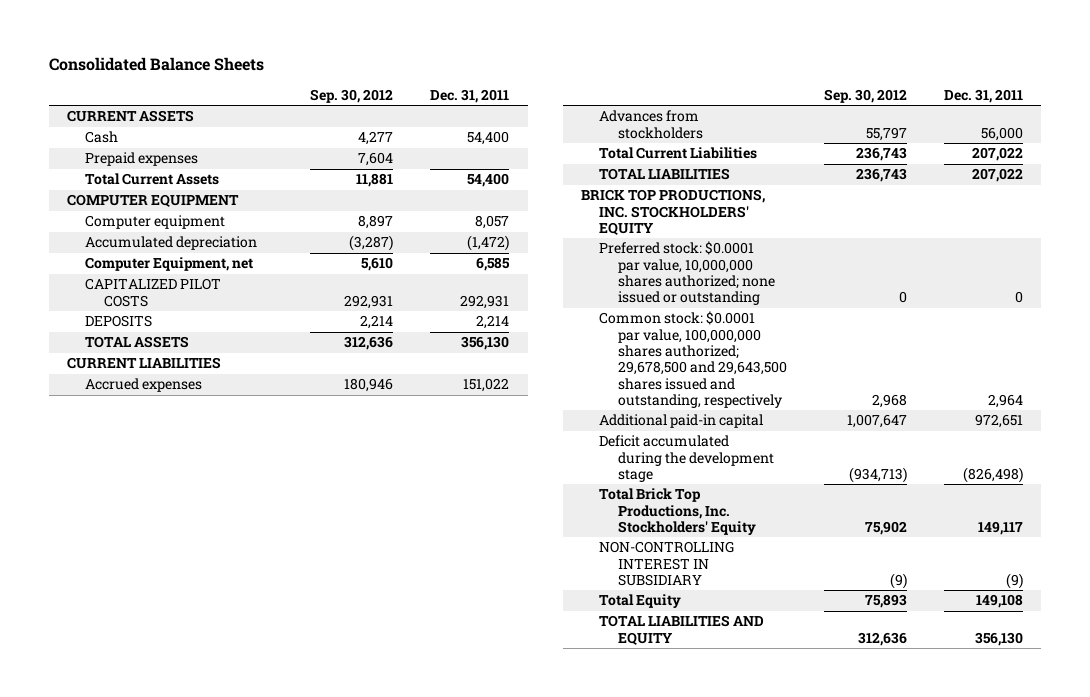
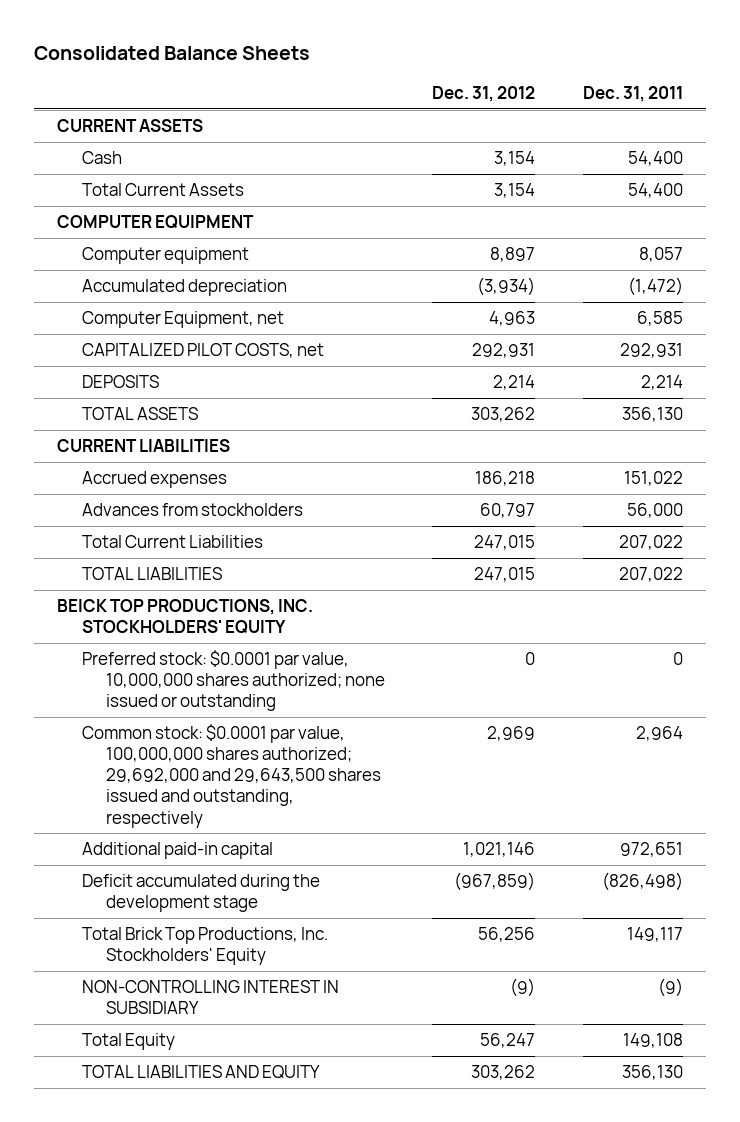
- | Sep. 30, 2012 | Dec. 31, 2011
+ | Dec. 31, 2012 | Dec. 31, 2011
- Prepaid expenses | 7,604 |
- CAPITALIZED PILOT COSTS | 292,931 | 292,931
+ CAPITALIZED PILOT COSTS, net | 292,931 | 292,931
- BRICK TOP PRODUCTIONS, INC. STOCKHOLDERS' EQUITY
+ BEICK TOP PRODUCTIONS, INC. STOCKHOLDERS' EQUITY
- Common stock: $0.0001 par value, 100,000,000 shares authorized; 29,678,500 and 29,643,500 shares issued and outstanding, respectively | 2,968 | 2,964
+ Common stock: $0.0001 par value, 100,000,000 shares authorized; 29,692,000 and 29,643,500 shares issued and outstanding, respectively | 2,969 | 2,964

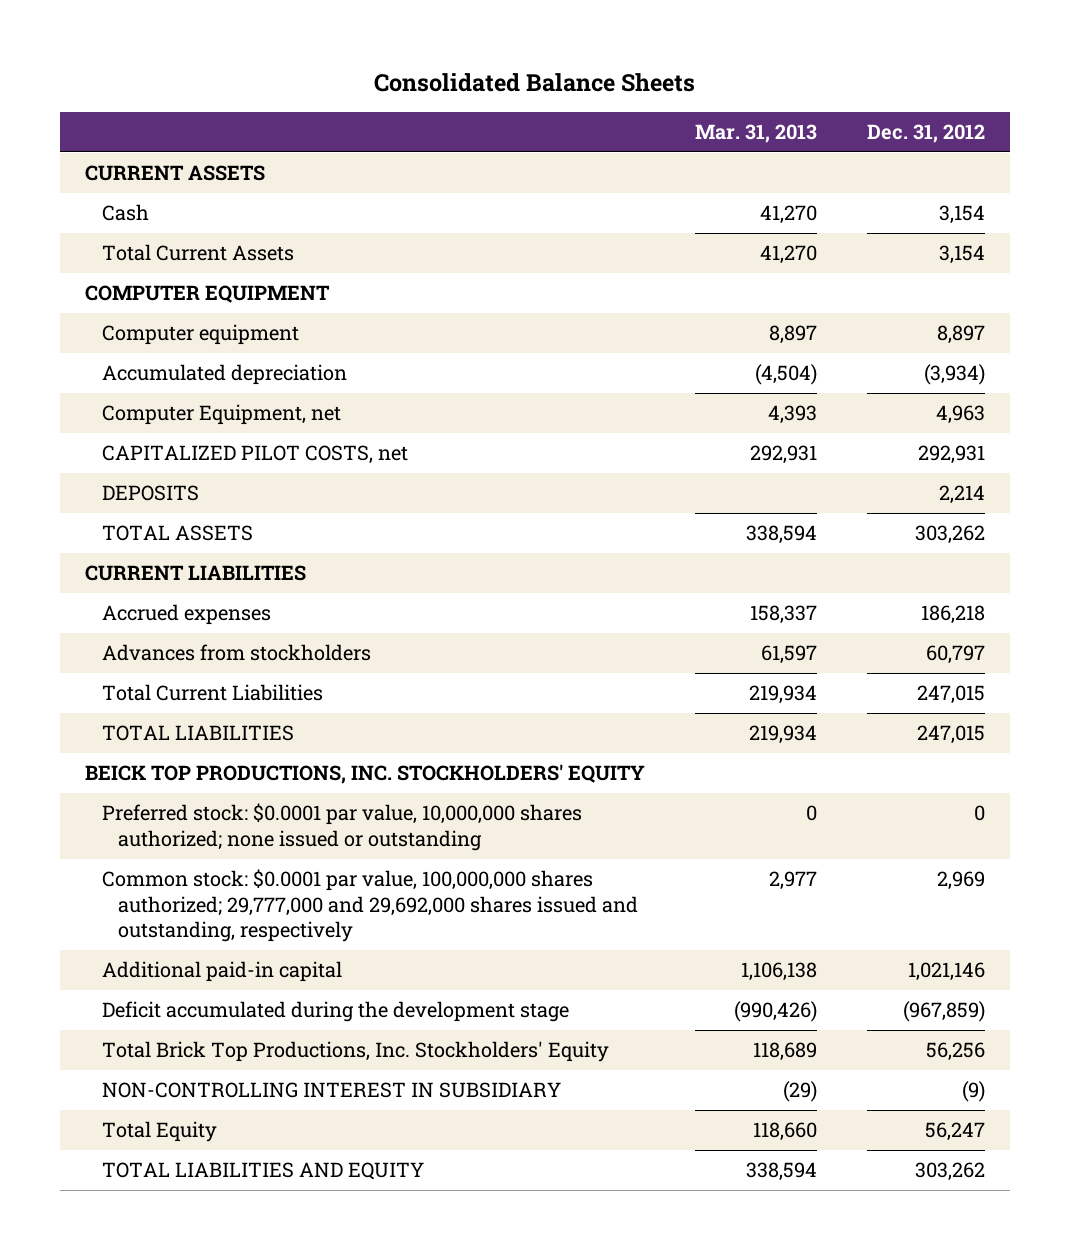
- | Dec. 31, 2012 | Dec. 31, 2011
+ | Mar. 31, 2013 | Dec. 31, 2012
- Common stock: $0.0001 par value, 100,000,000 shares authorized; 29,692,000 and 29,643,500 shares issued and outstanding, respectively | 2,969 | 2,964
+ Common stock: $0.0001 par value, 100,000,000 shares authorized; 29,777,000 and 29,692,000 shares issued and outstanding, respectively | 2,977 | 2,969

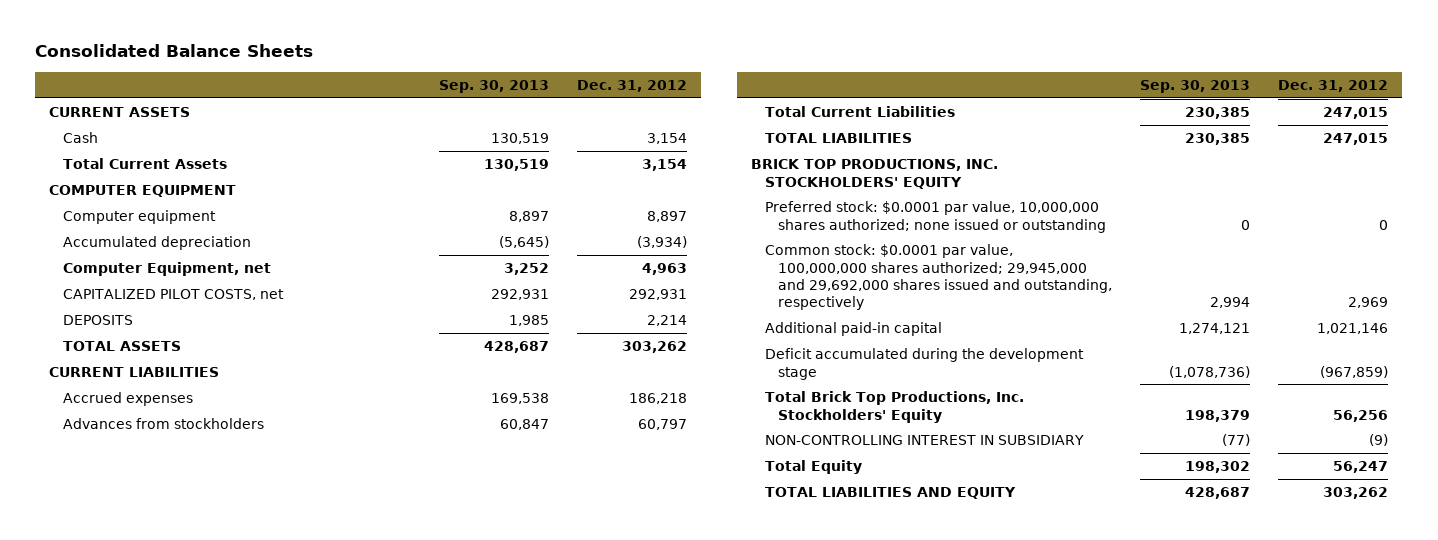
- | Mar. 31, 2013 | Dec. 31, 2012
+ | Sep. 30, 2013 | Dec. 31, 2012
- BEICK TOP PRODUCTIONS, INC. STOCKHOLDERS' EQUITY
+ BRICK TOP PRODUCTIONS, INC. STOCKHOLDERS' EQUITY
- Common stock: $0.0001 par value, 100,000,000 shares authorized; 29,777,000 and 29,692,000 shares issued and outstanding, respectively | 2,977 | 2,969
+ Common stock: $0.0001 par value, 100,000,000 shares authorized; 29,945,000 and 29,692,000 shares issued and outstanding, respectively | 2,994 | 2,969

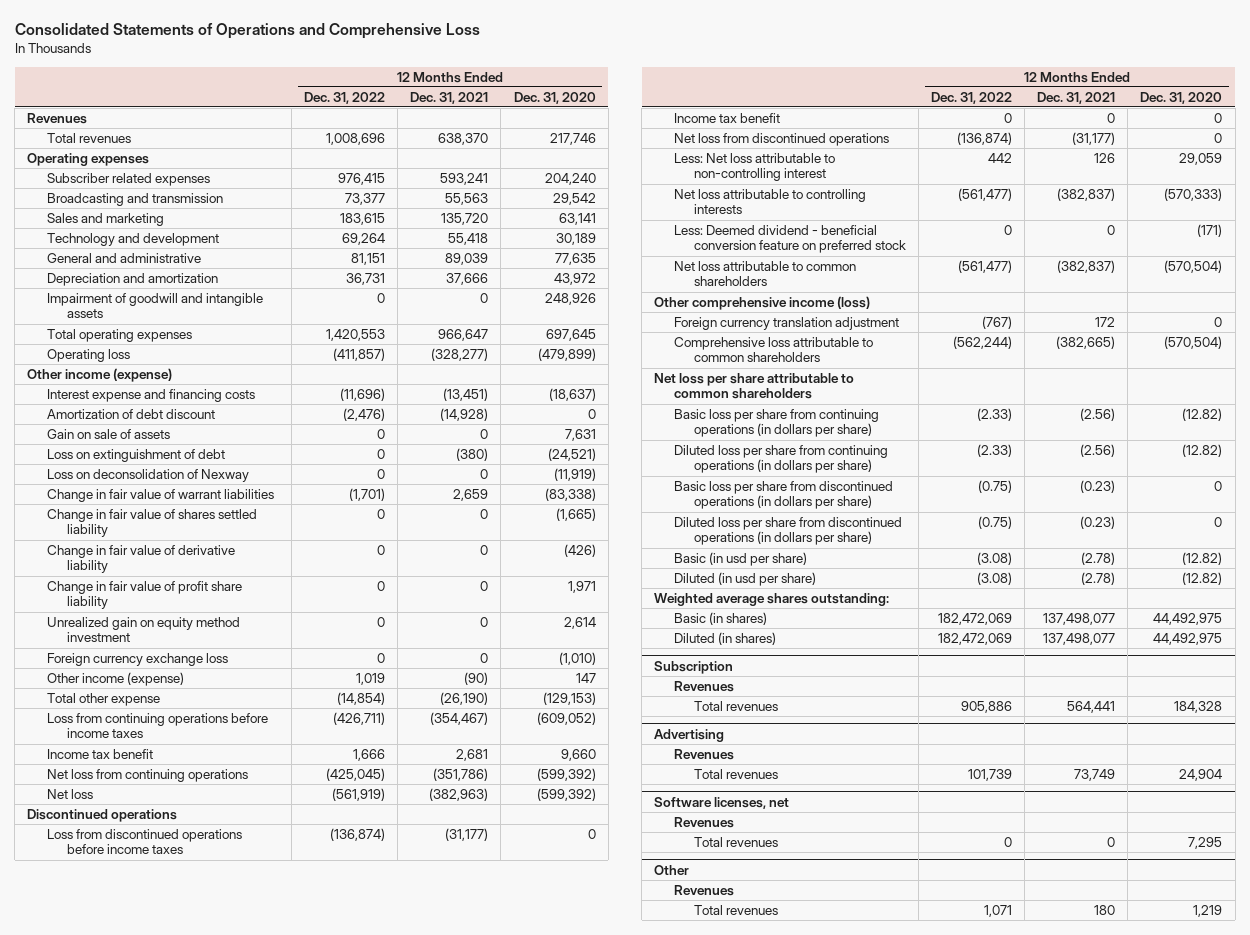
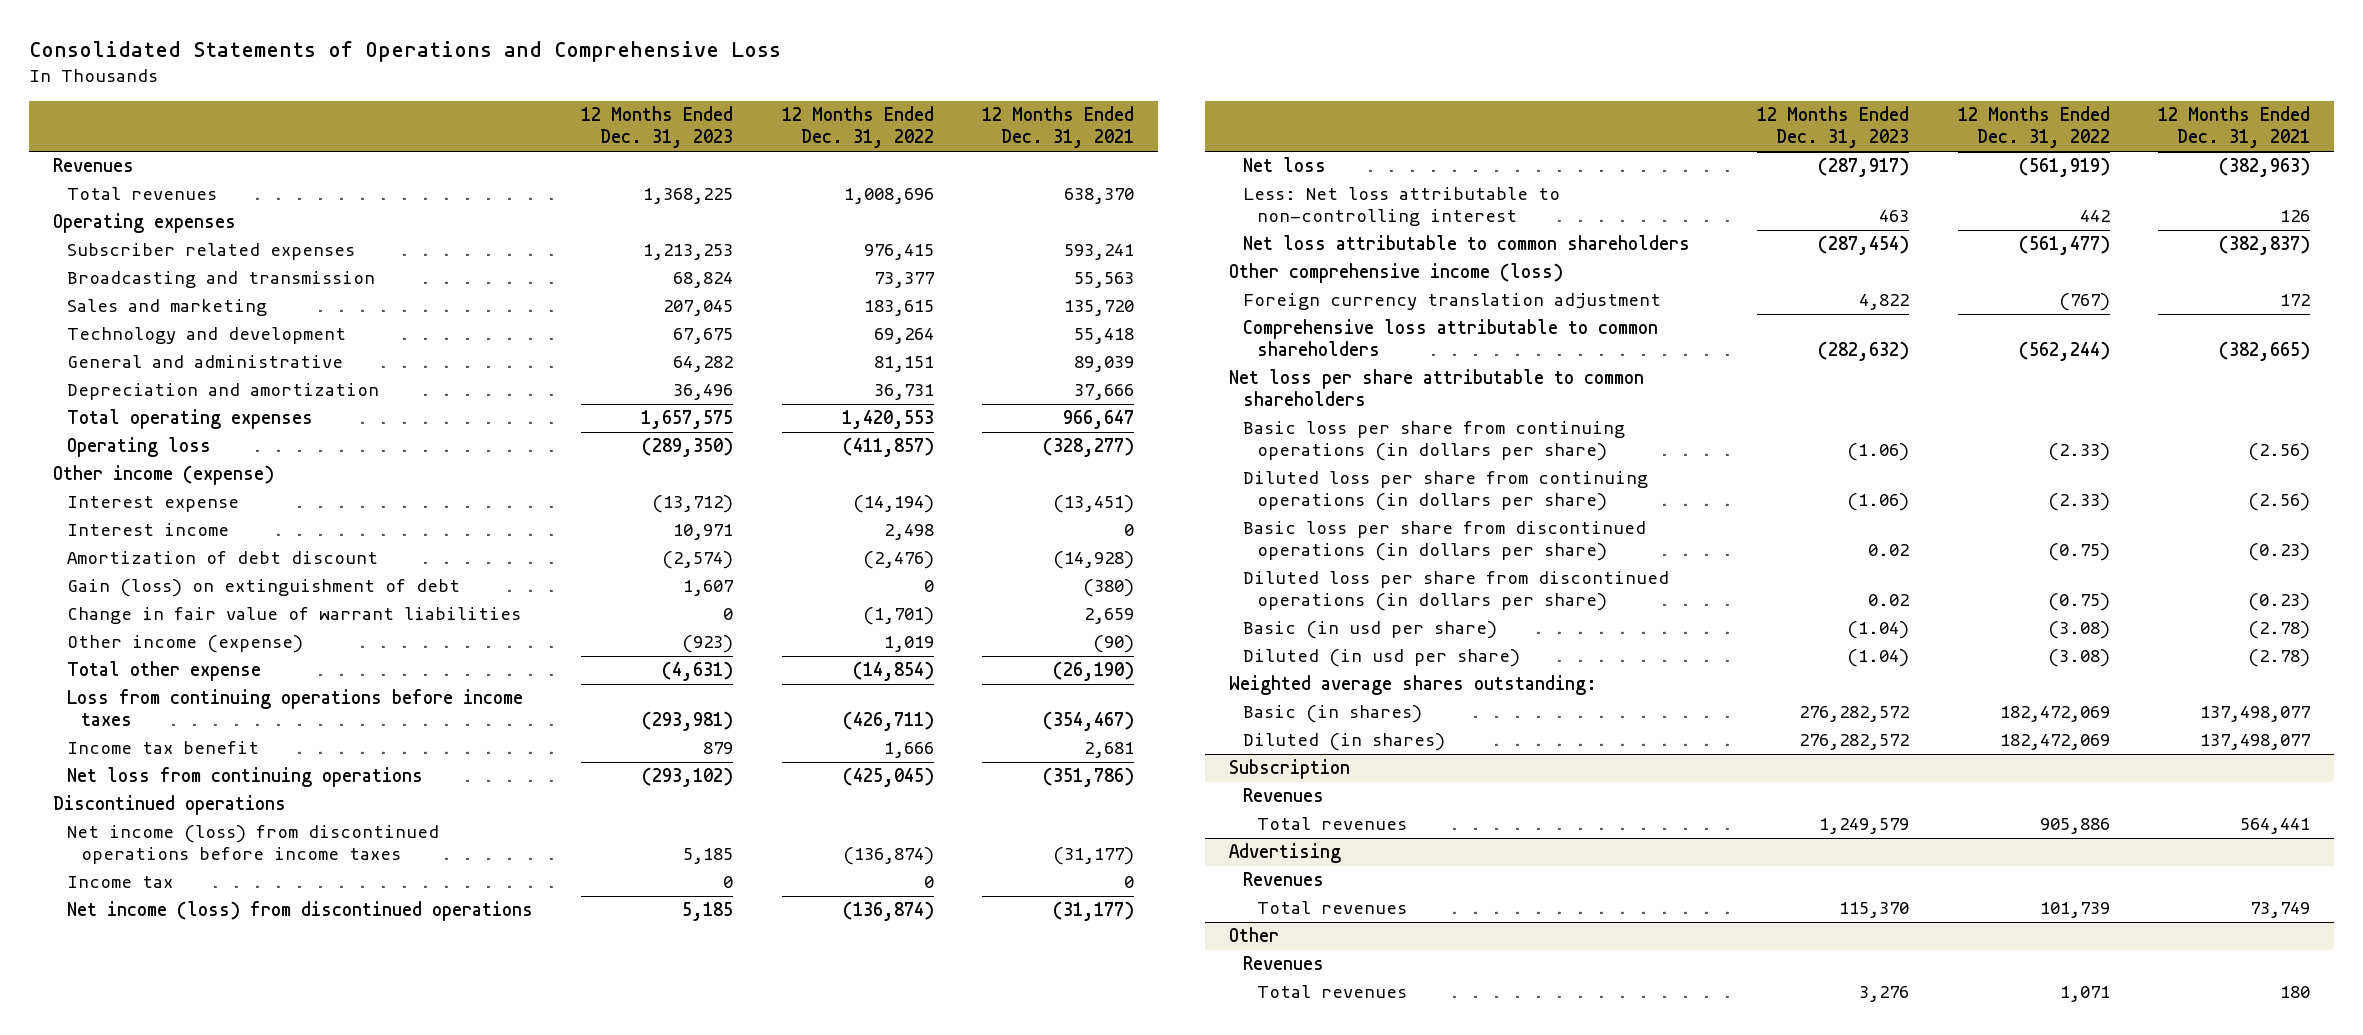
- | 12 Months Ended Dec. 31, 2022 | 12 Months Ended Dec. 31, 2021 | 12 Months Ended Dec. 31, 2020
+ | 12 Months Ended Dec. 31, 2023 | 12 Months Ended Dec. 31, 2022 | 12 Months Ended Dec. 31, 2021
- Impairment of goodwill and intangible assets | 0 | 0 | 248,926
- Interest expense and financing costs | (11,696) | (13,451) | (18,637)
+ Interest expense | (13,712) | (14,194) | (13,451)
+ Interest income | 10,971 | 2,498 | 0
- Gain on sale of assets | 0 | 0 | 7,631
- Loss on extinguishment of debt | 0 | (380) | (24,521)
- Loss on deconsolidation of Nexway | 0 | 0 | (11,919)
+ Gain (loss) on extinguishment of debt | 1,607 | 0 | (380)
- Change in fair value of shares settled liability | 0 | 0 | (1,665)
- Change in fair value of derivative liability | 0 | 0 | (426)
- Change in fair value of profit share liability | 0 | 0 | 1,971
- Unrealized gain on equity method investment | 0 | 0 | 2,614
- Foreign currency exchange loss | 0 | 0 | (1,010)
- Loss from discontinued operations before income taxes | (136,874) | (31,177) | 0
- Income tax benefit | 0 | 0 | 0
- Net loss from discontinued operations | (136,874) | (31,177) | 0
+ Net income (loss) from discontinued operations before income taxes | 5,185 | (136,874) | (31,177)
+ Income tax | 0 | 0 | 0
+ Net income (loss) from discontinued operations | 5,185 | (136,874) | (31,177)
moved down: Net loss | (287,917) | (561,919) | (382,963)
- Net loss attributable to controlling interests | (561,477) | (382,837) | (570,333)
- Less: Deemed dividend - beneficial conversion feature on preferred stock | 0 | 0 | (171)
- Software licenses, net
- Revenues
- Total revenues | 0 | 0 | 7,295

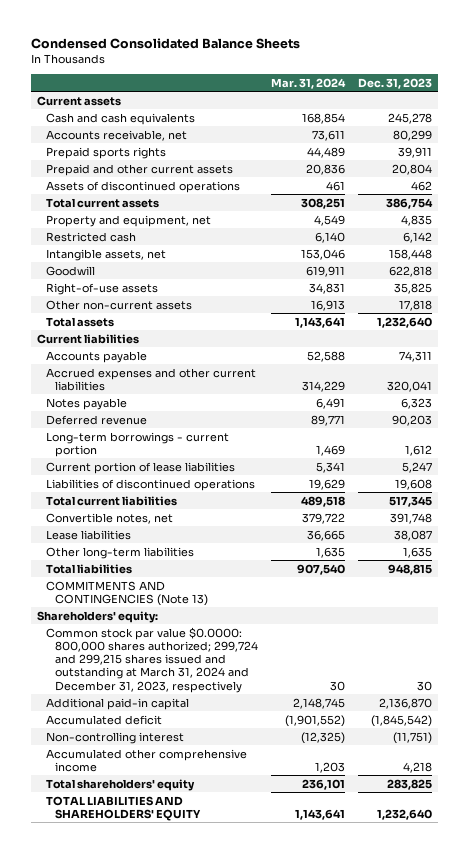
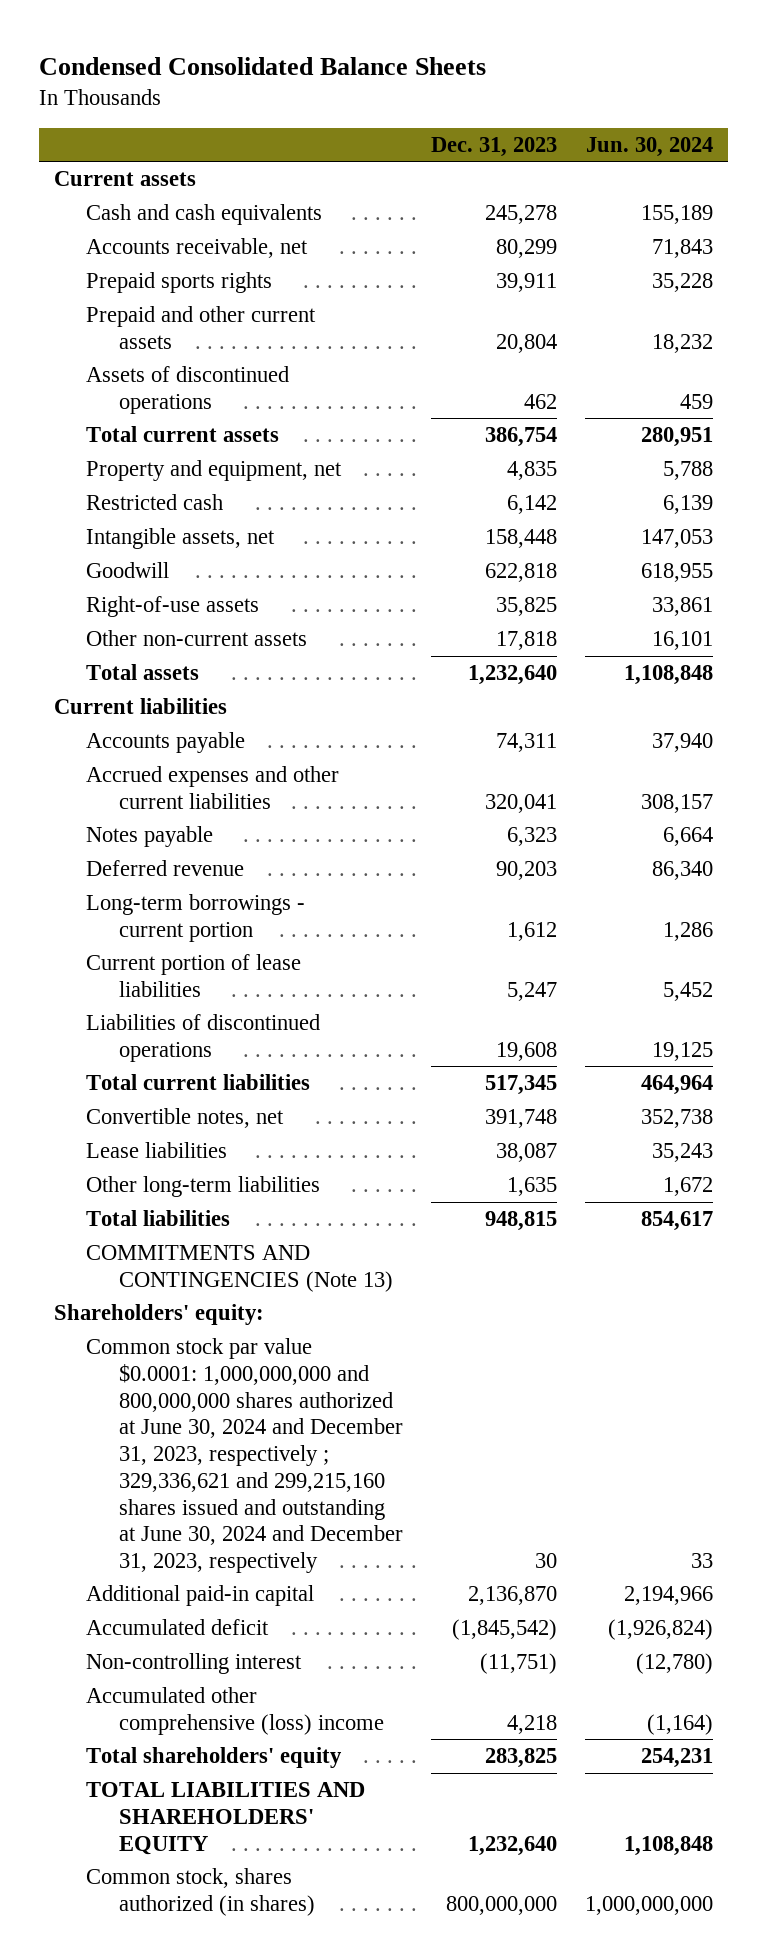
- | Mar. 31, 2024 | Dec. 31, 2023
+ | Dec. 31, 2023 | Jun. 30, 2024
- Common stock par value $0.0000: 800,000 shares authorized; 299,724 and 299,215 shares issued and outstanding at March 31, 2024 and December 31, 2023, respectively | 30 | 30
+ Common stock par value $0.0001: 1,000,000,000 and 800,000,000 shares authorized at June 30, 2024 and December 31, 2023, respectively ; 329,336,621 and 299,215,160 shares issued and outstanding at June 30, 2024 and December 31, 2023, respectively | 30 | 33
- Accumulated other comprehensive income | 1,203 | 4,218
+ Accumulated other comprehensive (loss) income | 4,218 | (1,164)
+ Common stock, shares authorized (in shares) | 800,000,000 | 1,000,000,000

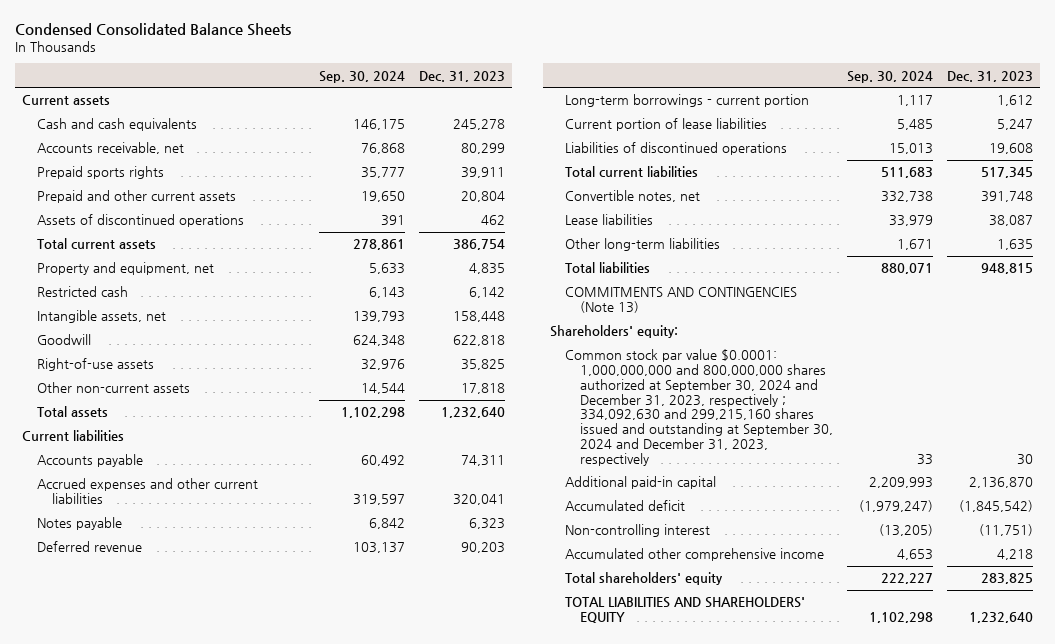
- | Dec. 31, 2023 | Jun. 30, 2024
+ | Sep. 30, 2024 | Dec. 31, 2023
- Common stock par value $0.0001: 1,000,000,000 and 800,000,000 shares authorized at June 30, 2024 and December 31, 2023, respectively ; 329,336,621 and 299,215,160 shares issued and outstanding at June 30, 2024 and December 31, 2023, respectively | 30 | 33
+ Common stock par value $0.0001: 1,000,000,000 and 800,000,000 shares authorized at September 30, 2024 and December 31, 2023, respectively ; 334,092,630 and 299,215,160 shares issued and outstanding at September 30, 2024 and December 31, 2023, respectively | 33 | 30
- Accumulated other comprehensive (loss) income | 4,218 | (1,164)
+ Accumulated other comprehensive income | 4,653 | 4,218
- Common stock, shares authorized (in shares) | 800,000,000 | 1,000,000,000

